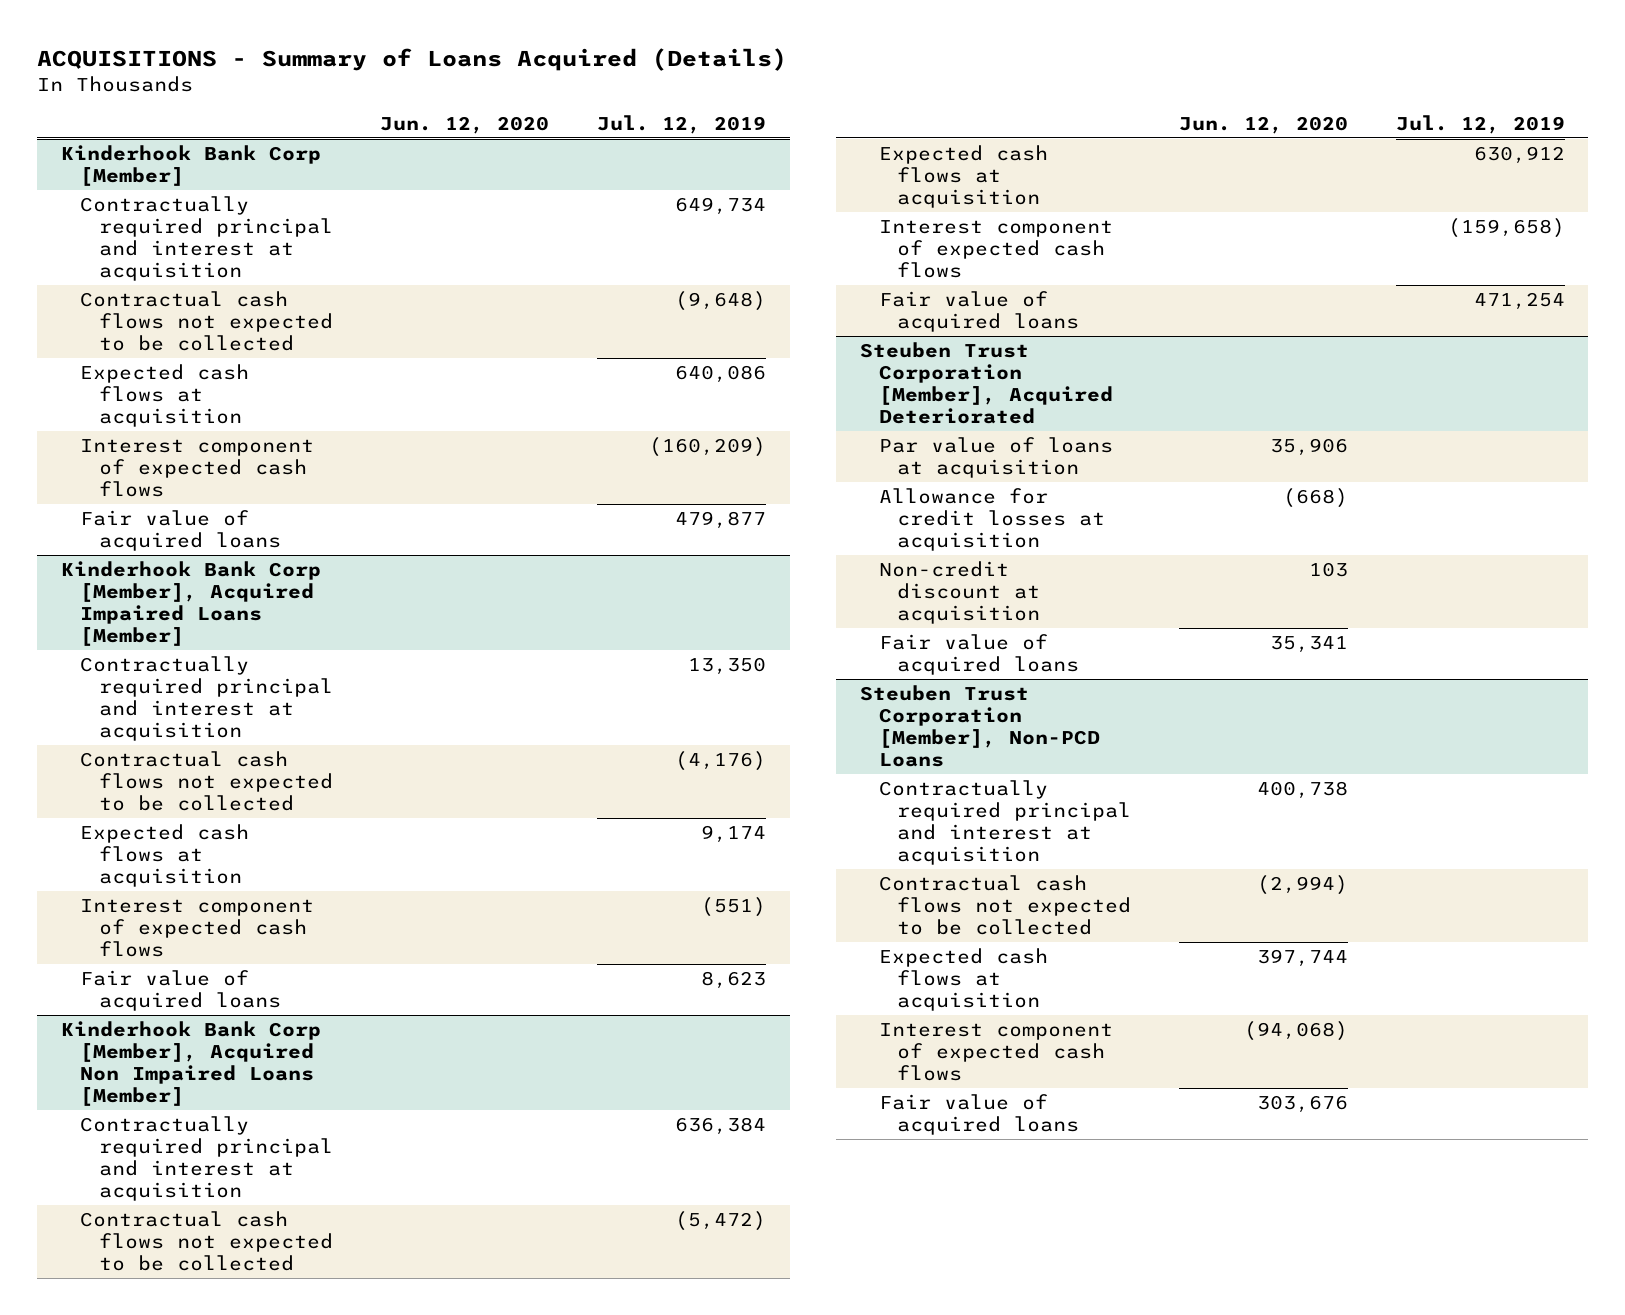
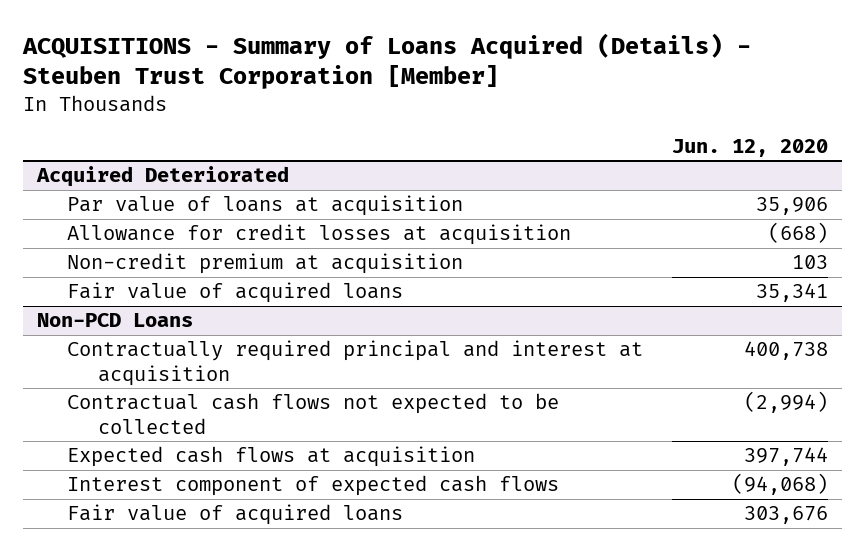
- ACQUISITIONS - Summary of Loans Acquired (Details)
+ ACQUISITIONS - Summary of Loans Acquired (Details) - Steuben Trust Corporation [Member]
- | Jun. 12, 2020 | Jul. 12, 2019
+ | Jun. 12, 2020
- Kinderhook Bank Corp [Member]
- Contractually required principal and interest at acquisition | | 649,734
- Contractual cash flows not expected to be collected | | (9,648)
- Expected cash flows at acquisition | | 640,086
- Interest component of expected cash flows | | (160,209)
- Fair value of acquired loans | | 479,877
- Kinderhook Bank Corp [Member], Acquired Impaired Loans [Member]
- Contractually required principal and interest at acquisition | | 13,350
- Contractual cash flows not expected to be collected | | (4,176)
- Expected cash flows at acquisition | | 9,174
- Interest component of expected cash flows | | (551)
- Fair value of acquired loans | | 8,623
- Kinderhook Bank Corp [Member], Acquired Non Impaired Loans [Member]
- Contractually required principal and interest at acquisition | | 636,384
- Contractual cash flows not expected to be collected | | (5,472)
- Expected cash flows at acquisition | | 630,912
- Interest component of expected cash flows | | (159,658)
- Fair value of acquired loans | | 471,254
- Steuben Trust Corporation [Member], Acquired Deteriorated
+ Acquired Deteriorated
- Non-credit discount at acquisition | 103 |
+ Non-credit premium at acquisition | 103
- Steuben Trust Corporation [Member], Non-PCD Loans
+ Non-PCD Loans

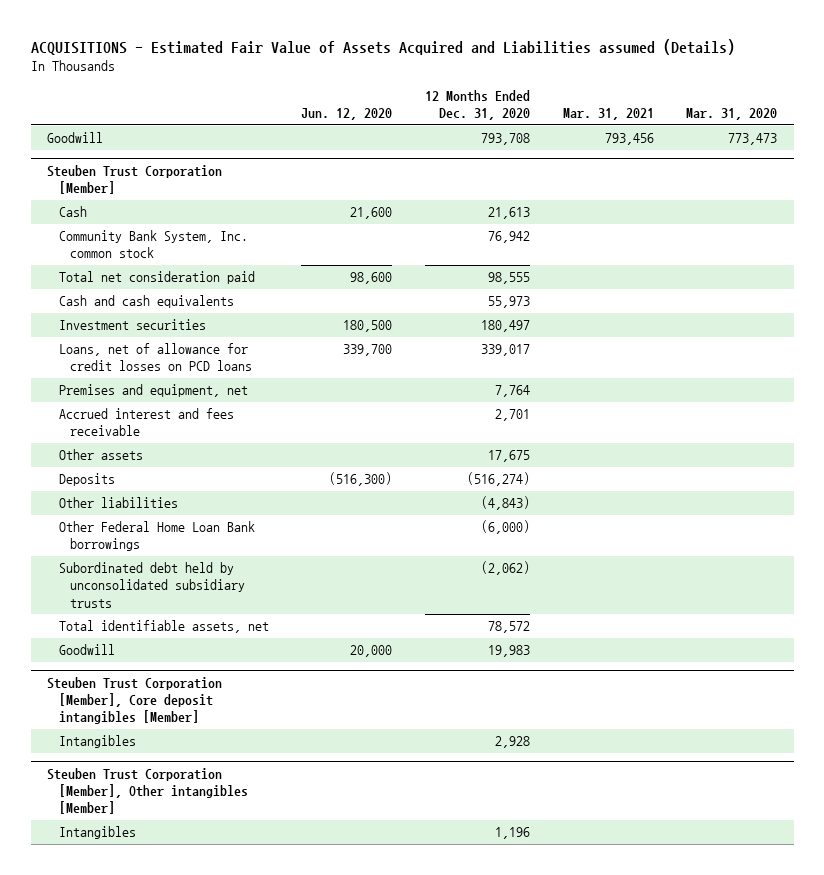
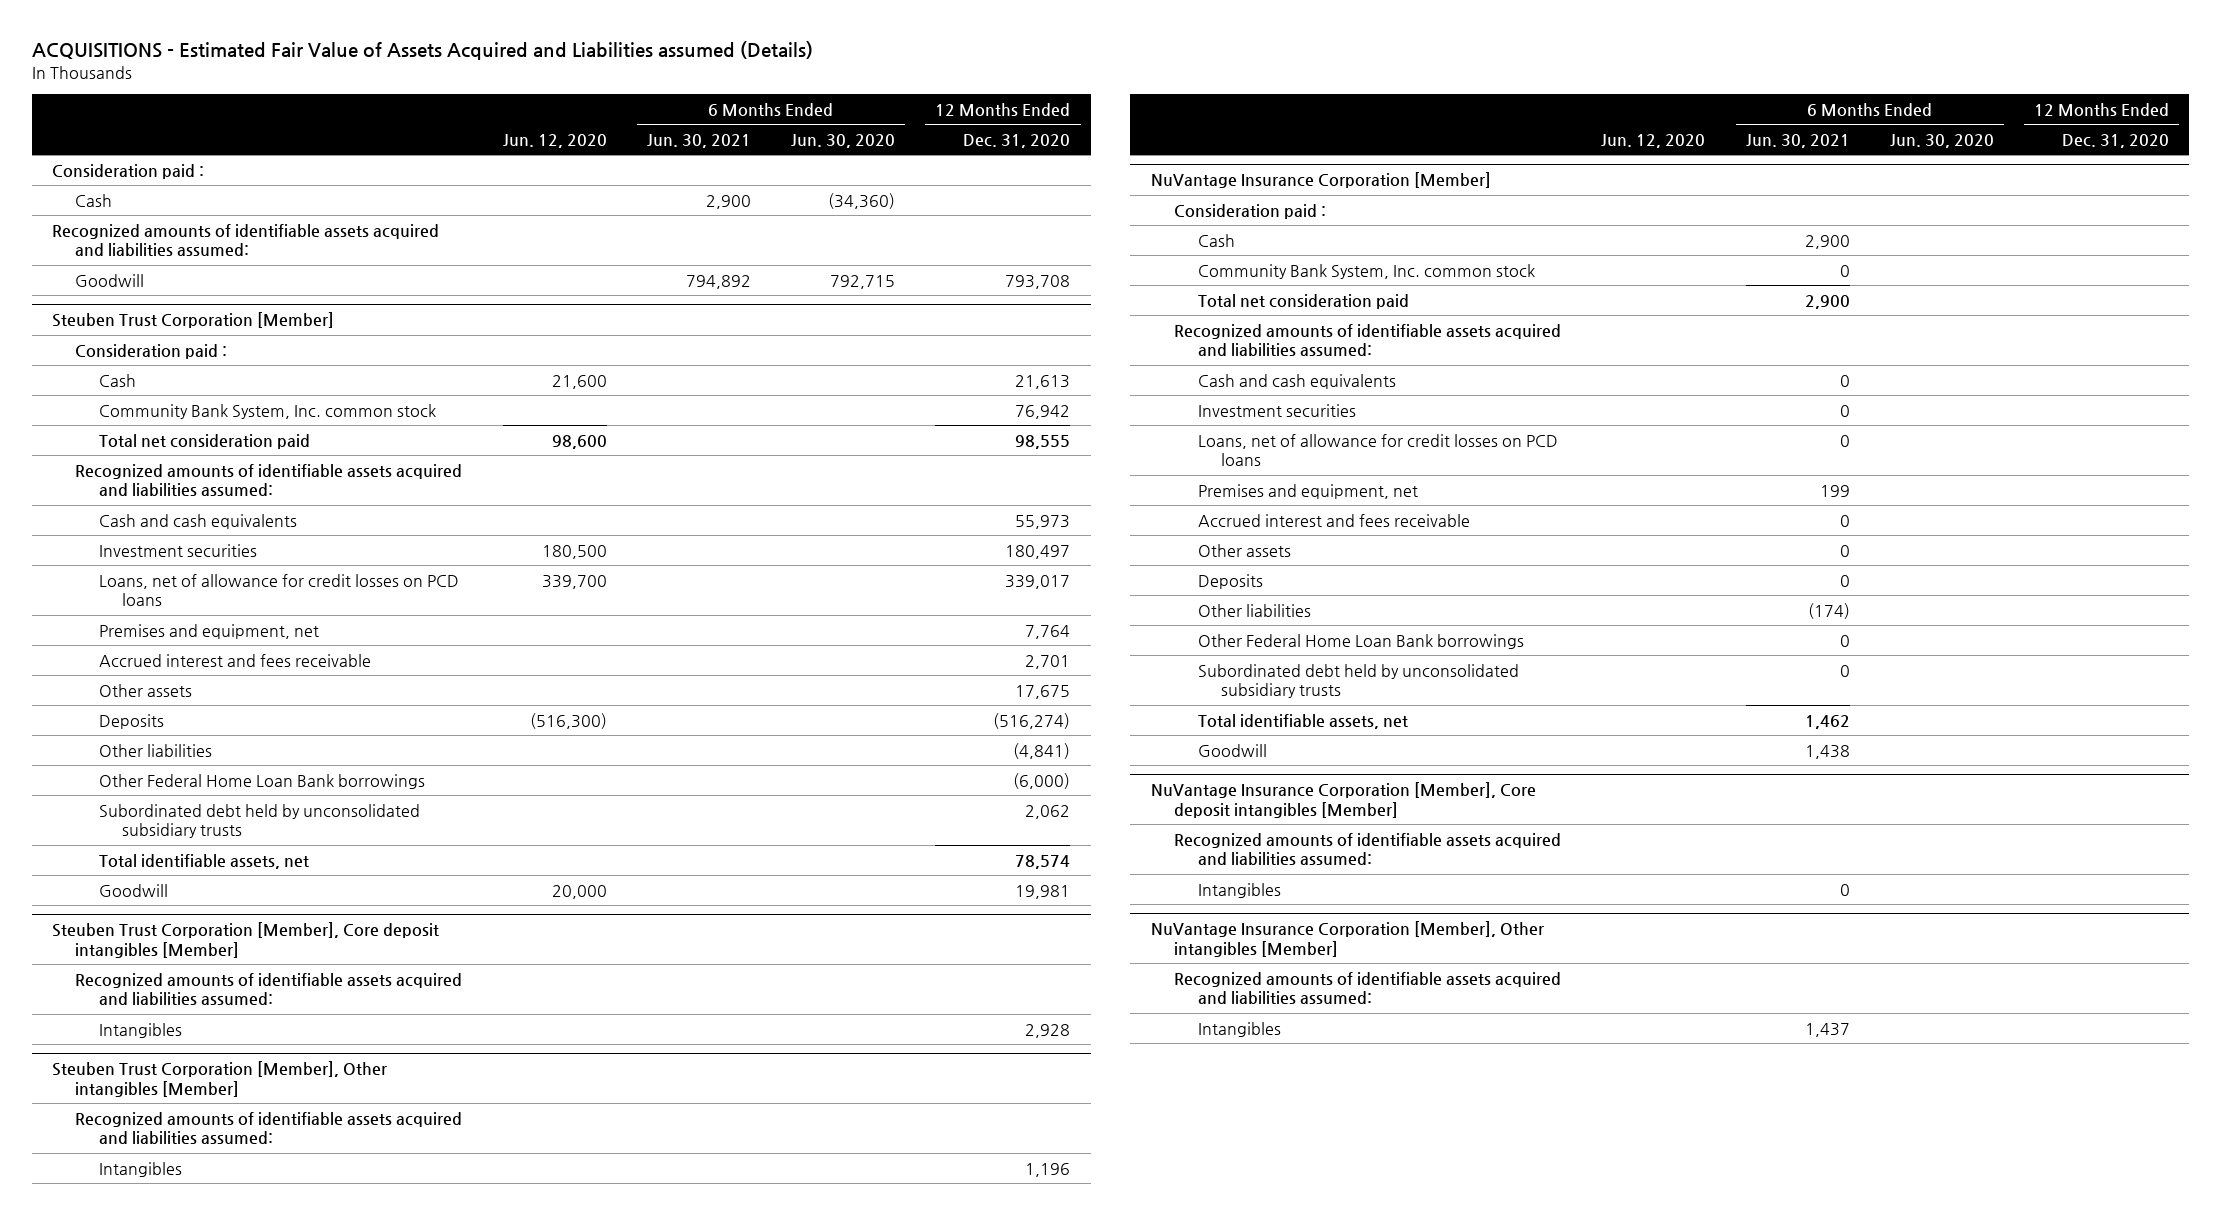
- | Jun. 12, 2020 | 12 Months Ended Dec. 31, 2020 | Mar. 31, 2021 | Mar. 31, 2020
+ | Jun. 12, 2020 | 6 Months Ended Jun. 30, 2021 | 6 Months Ended Jun. 30, 2020 | 12 Months Ended Dec. 31, 2020
+ Consideration paid :
+ Cash | | 2,900 | (34,360) |
+ Recognized amounts of identifiable assets acquired and liabilities assumed:
@ Steuben Trust Corporation [Member]
+ Consideration paid :
+ Recognized amounts of identifiable assets acquired and liabilities assumed:
- Other liabilities | | (4,843) | |
+ Other liabilities | | | | (4,841)
- Subordinated debt held by unconsolidated subsidiary trusts | | (2,062) | |
- Total identifiable assets, net | | 78,572 | |
- Goodwill | 20,000 | 19,983 | |
+ Subordinated debt held by unconsolidated subsidiary trusts | | | | 2,062
+ Total identifiable assets, net | | | | 78,574
+ Goodwill | 20,000 | | | 19,981
@ Steuben Trust Corporation [Member], Core deposit intangibles [Member]
+ Recognized amounts of identifiable assets acquired and liabilities assumed:
@ Steuben Trust Corporation [Member], Other intangibles [Member]
+ Recognized amounts of identifiable assets acquired and liabilities assumed:
+ NuVantage Insurance Corporation [Member]
+ Consideration paid :
+ Cash | | 2,900 | |
+ Community Bank System, Inc. common stock | | 0 | |
+ Total net consideration paid | | 2,900 | |
+ Recognized amounts of identifiable assets acquired and liabilities assumed:
+ Cash and cash equivalents | | 0 | |
+ Investment securities | | 0 | |
+ Loans, net of allowance for credit losses on PCD loans | | 0 | |
+ Premises and equipment, net | | 199 | |
+ Accrued interest and fees receivable | | 0 | |
+ Other assets | | 0 | |
+ Deposits | | 0 | |
+ Other liabilities | | (174) | |
+ Other Federal Home Loan Bank borrowings | | 0 | |
+ Subordinated debt held by unconsolidated subsidiary trusts | | 0 | |
+ Total identifiable assets, net | | 1,462 | |
+ Goodwill | | 1,438 | |
+ NuVantage Insurance Corporation [Member], Core deposit intangibles [Member]
+ Recognized amounts of identifiable assets acquired and liabilities assumed:
+ Intangibles | | 0 | |
+ NuVantage Insurance Corporation [Member], Other intangibles [Member]
+ Recognized amounts of identifiable assets acquired and liabilities assumed:
+ Intangibles | | 1,437 | |

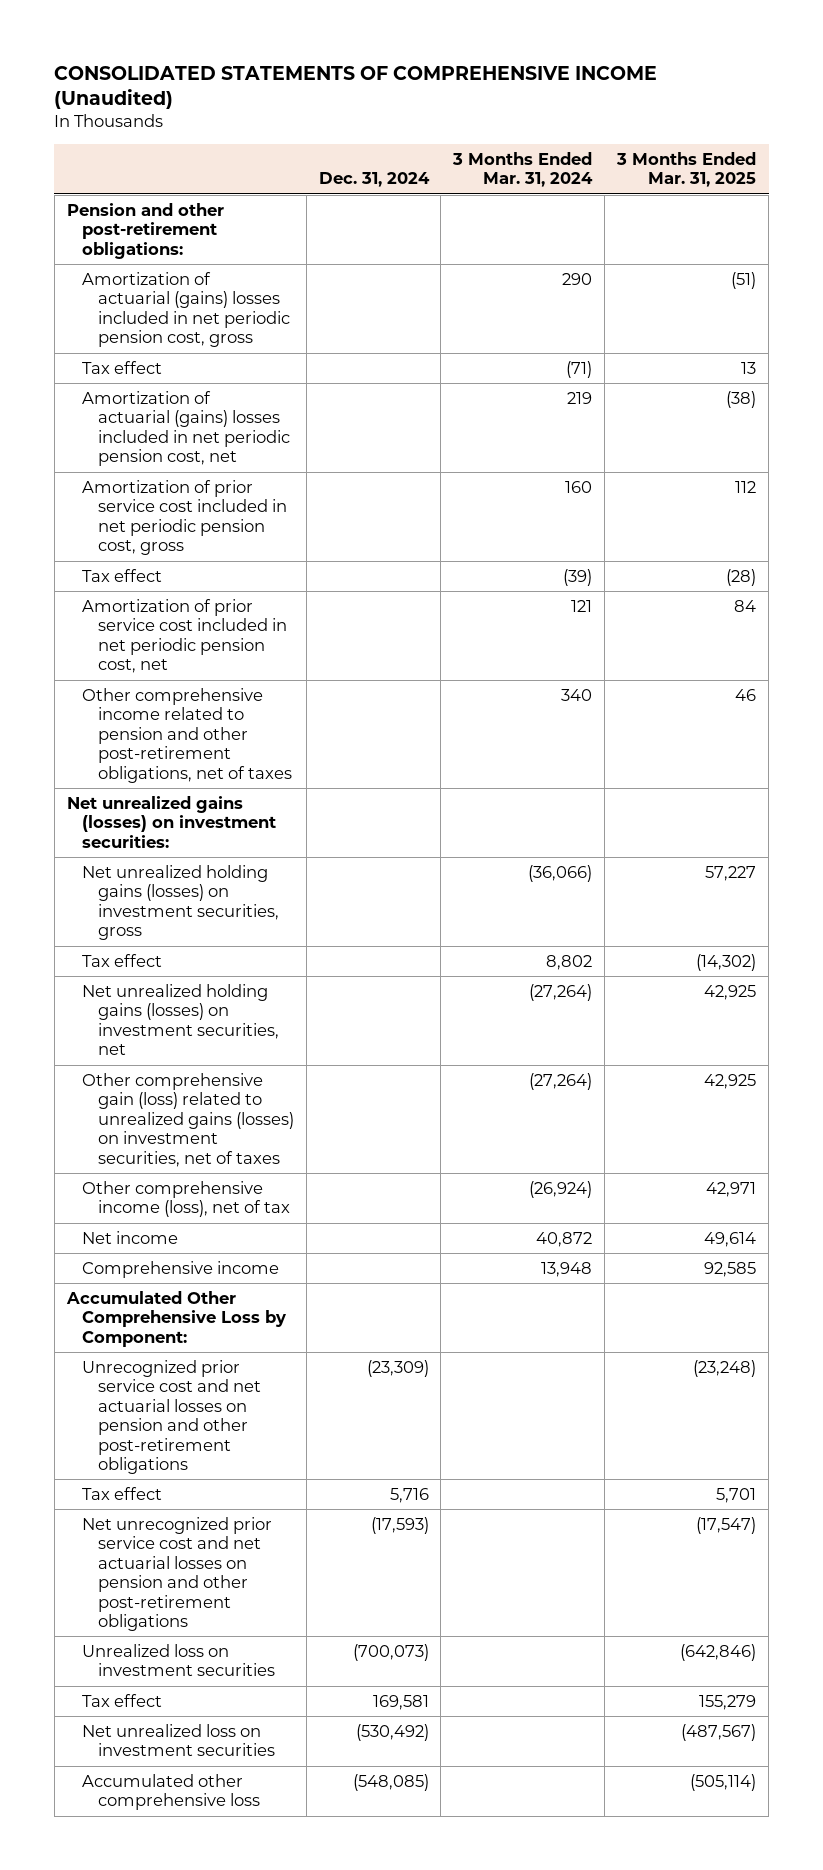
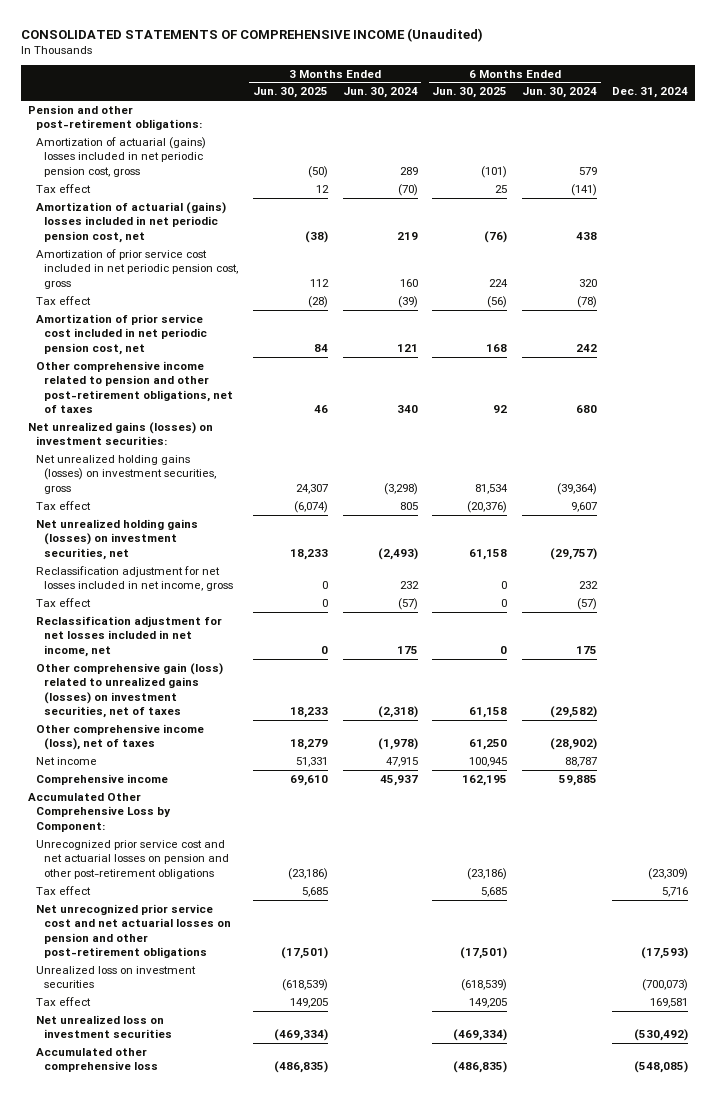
- | Dec. 31, 2024 | 3 Months Ended Mar. 31, 2024 | 3 Months Ended Mar. 31, 2025
+ | 3 Months Ended Jun. 30, 2025 | 3 Months Ended Jun. 30, 2024 | 6 Months Ended Jun. 30, 2025 | 6 Months Ended Jun. 30, 2024 | Dec. 31, 2024
+ Reclassification adjustment for net losses included in net income, gross | 0 | 232 | 0 | 232 |
+ Tax effect | 0 | (57) | 0 | (57) |
+ Reclassification adjustment for net losses included in net income, net | 0 | 175 | 0 | 175 |
- Other comprehensive income (loss), net of tax | | (26,924) | 42,971
+ Other comprehensive income (loss), net of taxes | 18,279 | (1,978) | 61,250 | (28,902) |

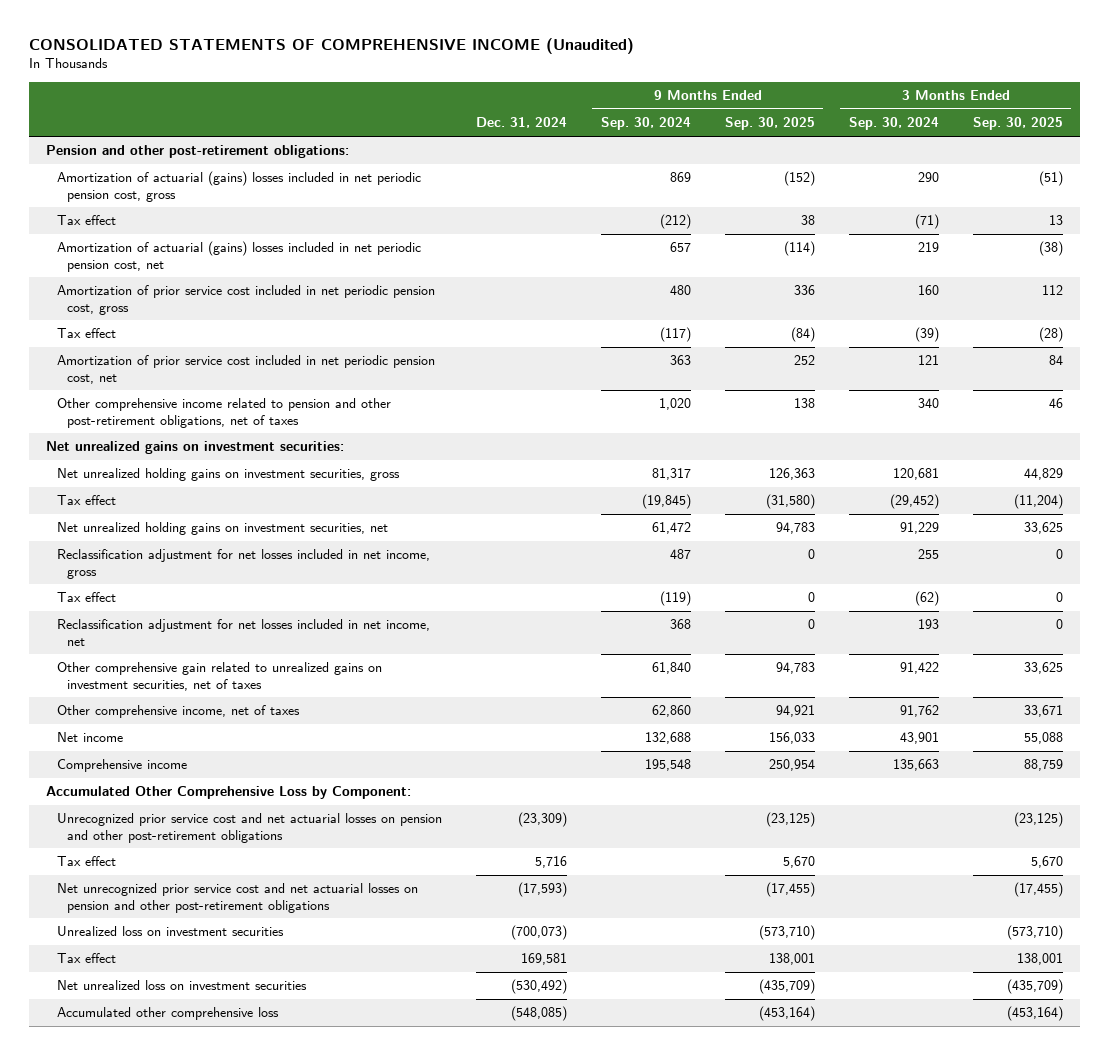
- | 3 Months Ended Jun. 30, 2025 | 3 Months Ended Jun. 30, 2024 | 6 Months Ended Jun. 30, 2025 | 6 Months Ended Jun. 30, 2024 | Dec. 31, 2024
+ | Dec. 31, 2024 | 9 Months Ended Sep. 30, 2024 | 9 Months Ended Sep. 30, 2025 | 3 Months Ended Sep. 30, 2024 | 3 Months Ended Sep. 30, 2025
- Net unrealized gains (losses) on investment securities:
- Net unrealized holding gains (losses) on investment securities, gross | 24,307 | (3,298) | 81,534 | (39,364) |
+ Net unrealized gains on investment securities:
+ Net unrealized holding gains on investment securities, gross | | 81,317 | 126,363 | 120,681 | 44,829
- Net unrealized holding gains (losses) on investment securities, net | 18,233 | (2,493) | 61,158 | (29,757) |
+ Net unrealized holding gains on investment securities, net | | 61,472 | 94,783 | 91,229 | 33,625
- Other comprehensive gain (loss) related to unrealized gains (losses) on investment securities, net of taxes | 18,233 | (2,318) | 61,158 | (29,582) |
- Other comprehensive income (loss), net of taxes | 18,279 | (1,978) | 61,250 | (28,902) |
+ Other comprehensive gain related to unrealized gains on investment securities, net of taxes | | 61,840 | 94,783 | 91,422 | 33,625
+ Other comprehensive income, net of taxes | | 62,860 | 94,921 | 91,762 | 33,671

